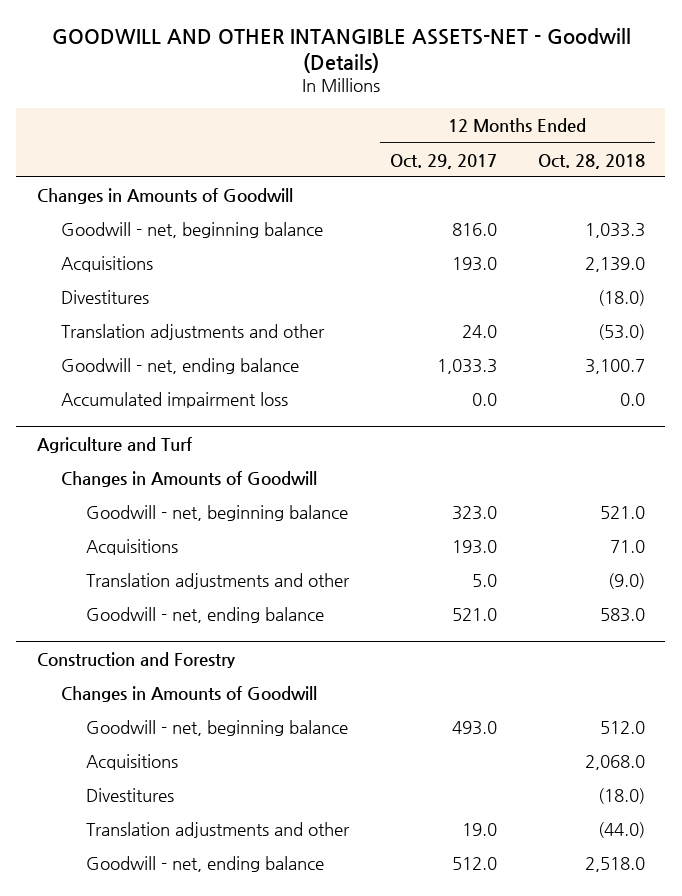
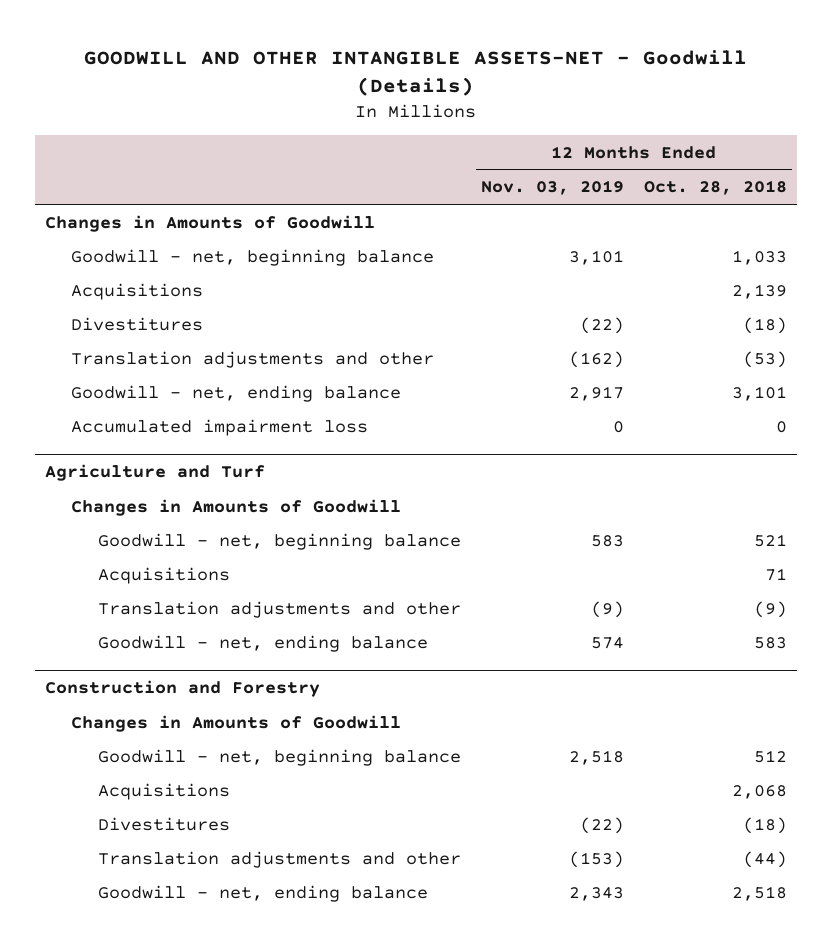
- | 12 Months Ended Oct. 29, 2017 | 12 Months Ended Oct. 28, 2018
+ | 12 Months Ended Nov. 03, 2019 | 12 Months Ended Oct. 28, 2018
- Goodwill - net, beginning balance | 816.0 | 1,033.3
- Acquisitions | 193.0 | 2,139.0
- Divestitures | | (18.0)
- Translation adjustments and other | 24.0 | (53.0)
- Goodwill - net, ending balance | 1,033.3 | 3,100.7
- Accumulated impairment loss | 0.0 | 0.0
+ Goodwill - net, beginning balance | 3,101 | 1,033
+ Acquisitions | | 2,139
+ Divestitures | (22) | (18)
+ Translation adjustments and other | (162) | (53)
+ Goodwill - net, ending balance | 2,917 | 3,101
+ Accumulated impairment loss | 0 | 0
@ Agriculture and Turf
- Goodwill - net, beginning balance | 323.0 | 521.0
- Acquisitions | 193.0 | 71.0
- Translation adjustments and other | 5.0 | (9.0)
- Goodwill - net, ending balance | 521.0 | 583.0
+ Goodwill - net, beginning balance | 583 | 521
+ Acquisitions | | 71
+ Translation adjustments and other | (9) | (9)
+ Goodwill - net, ending balance | 574 | 583
@ Construction and Forestry
- Goodwill - net, beginning balance | 493.0 | 512.0
- Acquisitions | | 2,068.0
- Divestitures | | (18.0)
- Translation adjustments and other | 19.0 | (44.0)
- Goodwill - net, ending balance | 512.0 | 2,518.0
+ Goodwill - net, beginning balance | 2,518 | 512
+ Acquisitions | | 2,068
+ Divestitures | (22) | (18)
+ Translation adjustments and other | (153) | (44)
+ Goodwill - net, ending balance | 2,343 | 2,518

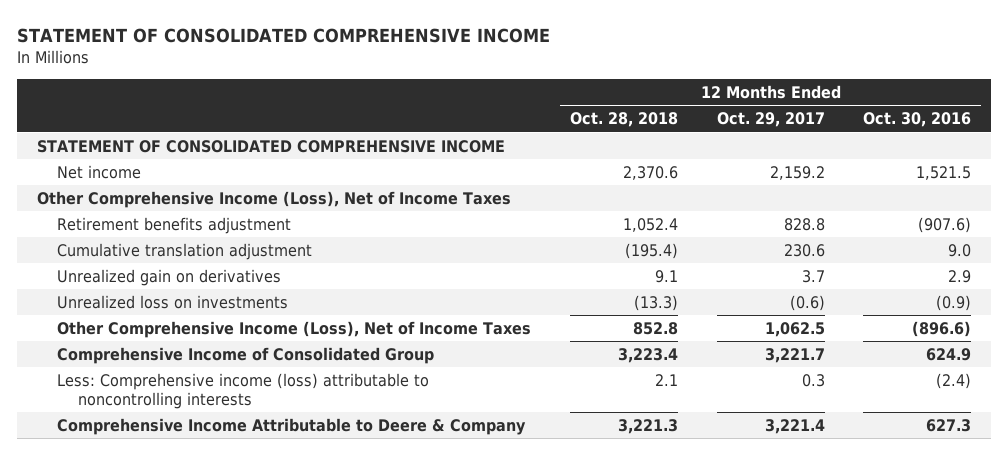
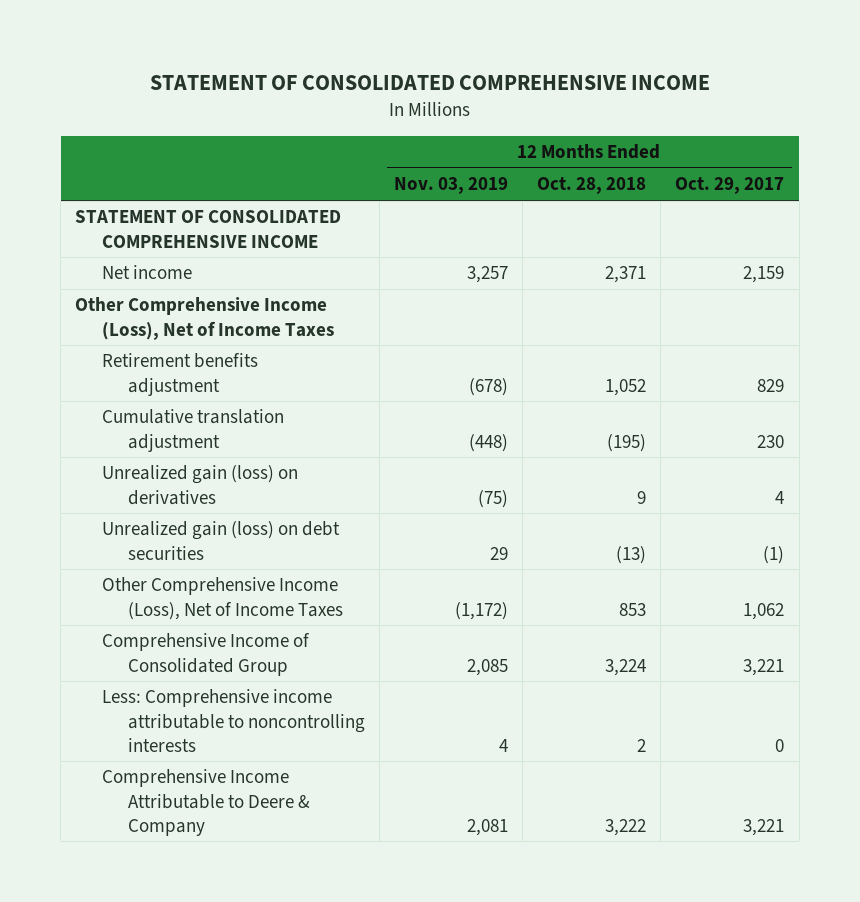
- | 12 Months Ended Oct. 28, 2018 | 12 Months Ended Oct. 29, 2017 | 12 Months Ended Oct. 30, 2016
+ | 12 Months Ended Nov. 03, 2019 | 12 Months Ended Oct. 28, 2018 | 12 Months Ended Oct. 29, 2017
- Net income | 2,370.6 | 2,159.2 | 1,521.5
+ Net income | 3,257 | 2,371 | 2,159
- Retirement benefits adjustment | 1,052.4 | 828.8 | (907.6)
- Cumulative translation adjustment | (195.4) | 230.6 | 9.0
- Unrealized gain on derivatives | 9.1 | 3.7 | 2.9
- Unrealized loss on investments | (13.3) | (0.6) | (0.9)
- Other Comprehensive Income (Loss), Net of Income Taxes | 852.8 | 1,062.5 | (896.6)
- Comprehensive Income of Consolidated Group | 3,223.4 | 3,221.7 | 624.9
- Less: Comprehensive income (loss) attributable to noncontrolling interests | 2.1 | 0.3 | (2.4)
- Comprehensive Income Attributable to Deere & Company | 3,221.3 | 3,221.4 | 627.3
+ Retirement benefits adjustment | (678) | 1,052 | 829
+ Cumulative translation adjustment | (448) | (195) | 230
+ Unrealized gain (loss) on derivatives | (75) | 9 | 4
+ Unrealized gain (loss) on debt securities | 29 | (13) | (1)
+ Other Comprehensive Income (Loss), Net of Income Taxes | (1,172) | 853 | 1,062
+ Comprehensive Income of Consolidated Group | 2,085 | 3,224 | 3,221
+ Less: Comprehensive income attributable to noncontrolling interests | 4 | 2 | 0
+ Comprehensive Income Attributable to Deere & Company | 2,081 | 3,222 | 3,221

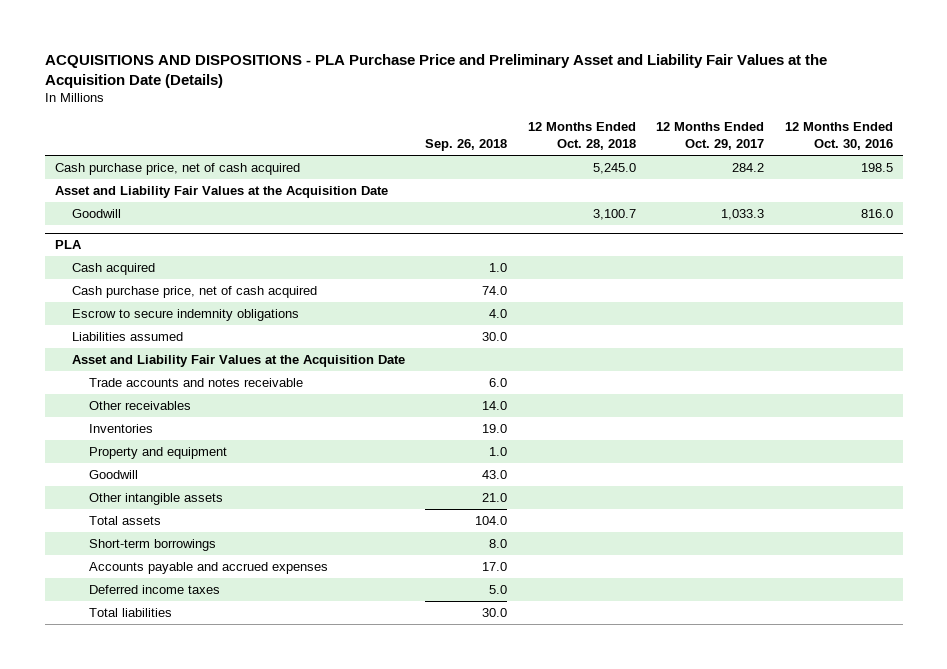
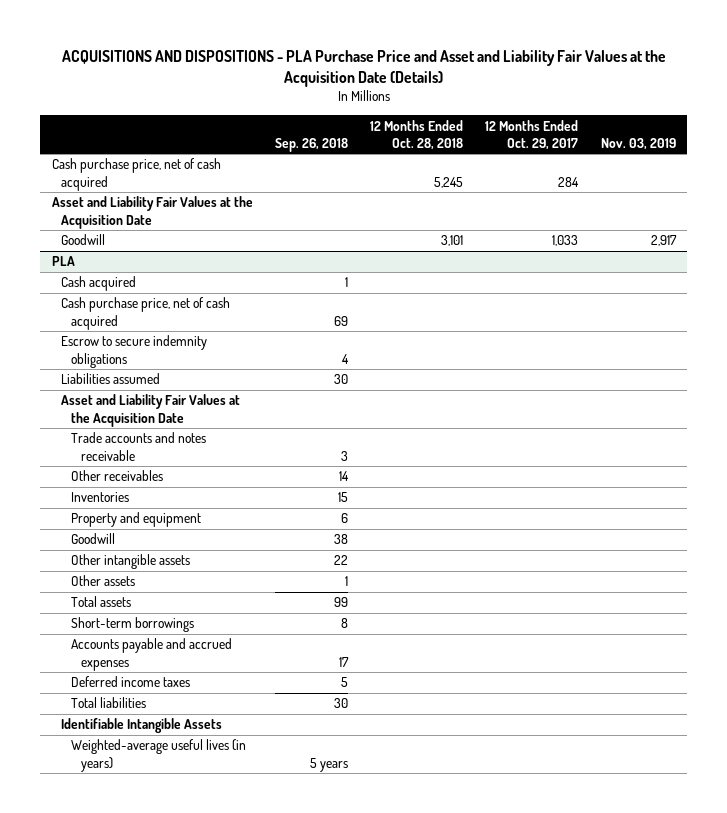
- ACQUISITIONS AND DISPOSITIONS - PLA Purchase Price and Preliminary Asset and Liability Fair Values at the Acquisition Date (Details)
+ ACQUISITIONS AND DISPOSITIONS - PLA Purchase Price and Asset and Liability Fair Values at the Acquisition Date (Details)
- | Sep. 26, 2018 | 12 Months Ended Oct. 28, 2018 | 12 Months Ended Oct. 29, 2017 | 12 Months Ended Oct. 30, 2016
+ | Sep. 26, 2018 | 12 Months Ended Oct. 28, 2018 | 12 Months Ended Oct. 29, 2017 | Nov. 03, 2019
- Cash purchase price, net of cash acquired | | 5,245.0 | 284.2 | 198.5
+ Cash purchase price, net of cash acquired | | 5,245 | 284 |
- Goodwill | | 3,100.7 | 1,033.3 | 816.0
+ Goodwill | | 3,101 | 1,033 | 2,917
@ PLA
- Cash acquired | 1.0 | | |
- Cash purchase price, net of cash acquired | 74.0 | | |
- Escrow to secure indemnity obligations | 4.0 | | |
- Liabilities assumed | 30.0 | | |
+ Cash acquired | 1 | | |
+ Cash purchase price, net of cash acquired | 69 | | |
+ Escrow to secure indemnity obligations | 4 | | |
+ Liabilities assumed | 30 | | |
- Trade accounts and notes receivable | 6.0 | | |
- Other receivables | 14.0 | | |
- Inventories | 19.0 | | |
- Property and equipment | 1.0 | | |
- Goodwill | 43.0 | | |
- Other intangible assets | 21.0 | | |
- Total assets | 104.0 | | |
- Short-term borrowings | 8.0 | | |
- Accounts payable and accrued expenses | 17.0 | | |
- Deferred income taxes | 5.0 | | |
- Total liabilities | 30.0 | | |
+ Trade accounts and notes receivable | 3 | | |
+ Other receivables | 14 | | |
+ Inventories | 15 | | |
+ Property and equipment | 6 | | |
+ Goodwill | 38 | | |
+ Other intangible assets | 22 | | |
+ Other assets | 1 | | |
+ Total assets | 99 | | |
+ Short-term borrowings | 8 | | |
+ Accounts payable and accrued expenses | 17 | | |
+ Deferred income taxes | 5 | | |
+ Total liabilities | 30 | | |
+ Identifiable Intangible Assets
+ Weighted-average useful lives (in years) | 5 years | | |

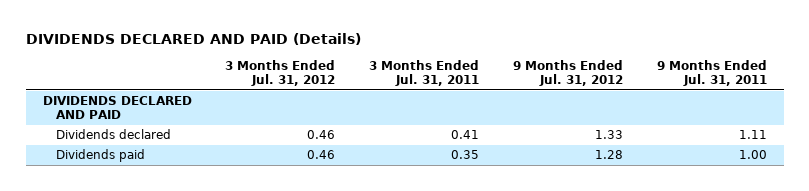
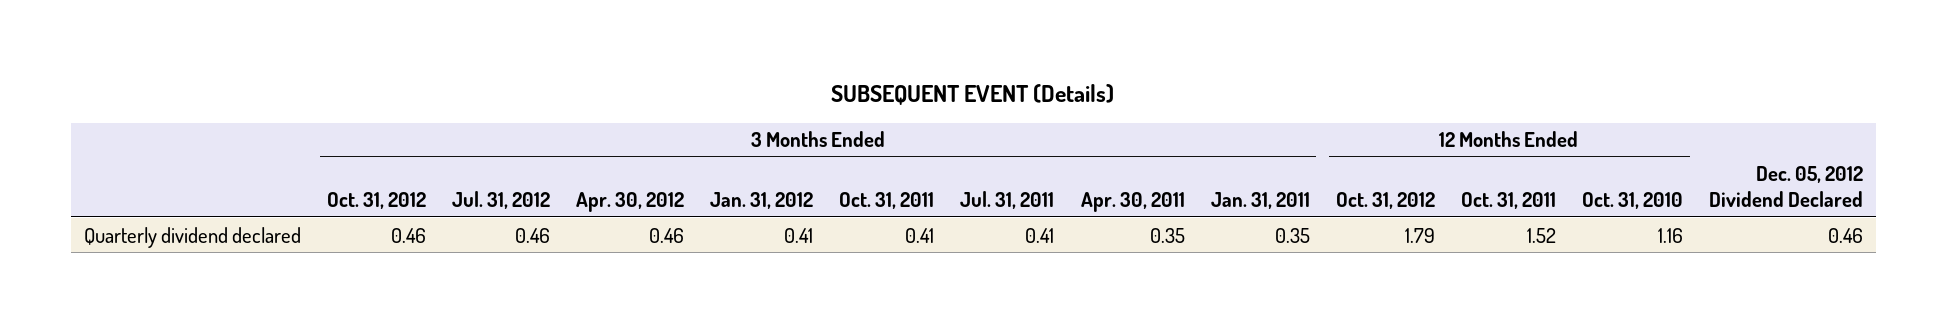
- DIVIDENDS DECLARED AND PAID (Details)
+ SUBSEQUENT EVENT (Details)
- | 3 Months Ended Jul. 31, 2012 | 3 Months Ended Jul. 31, 2011 | 9 Months Ended Jul. 31, 2012 | 9 Months Ended Jul. 31, 2011
+ | 3 Months Ended Oct. 31, 2012 | 3 Months Ended Jul. 31, 2012 | 3 Months Ended Apr. 30, 2012 | 3 Months Ended Jan. 31, 2012 | 3 Months Ended Oct. 31, 2011 | 3 Months Ended Jul. 31, 2011 | 3 Months Ended Apr. 30, 2011 | 3 Months Ended Jan. 31, 2011 | 12 Months Ended Oct. 31, 2012 | 12 Months Ended Oct. 31, 2011 | 12 Months Ended Oct. 31, 2010 | Dec. 05, 2012 Dividend Declared
- DIVIDENDS DECLARED AND PAID
- Dividends declared | 0.46 | 0.41 | 1.33 | 1.11
- Dividends paid | 0.46 | 0.35 | 1.28 | 1.00
+ Quarterly dividend declared | 0.46 | 0.46 | 0.46 | 0.41 | 0.41 | 0.41 | 0.35 | 0.35 | 1.79 | 1.52 | 1.16 | 0.46

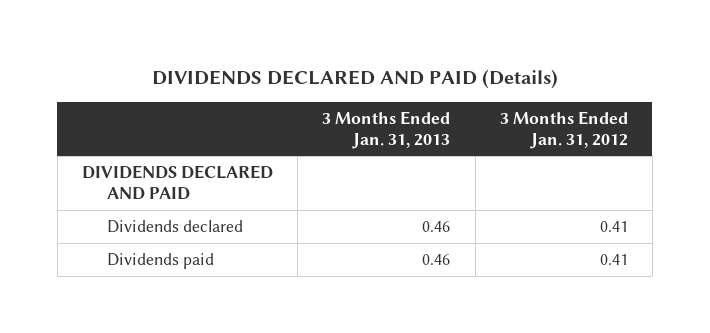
- SUBSEQUENT EVENT (Details)
+ DIVIDENDS DECLARED AND PAID (Details)
- | 3 Months Ended Oct. 31, 2012 | 3 Months Ended Jul. 31, 2012 | 3 Months Ended Apr. 30, 2012 | 3 Months Ended Jan. 31, 2012 | 3 Months Ended Oct. 31, 2011 | 3 Months Ended Jul. 31, 2011 | 3 Months Ended Apr. 30, 2011 | 3 Months Ended Jan. 31, 2011 | 12 Months Ended Oct. 31, 2012 | 12 Months Ended Oct. 31, 2011 | 12 Months Ended Oct. 31, 2010 | Dec. 05, 2012 Dividend Declared
+ | 3 Months Ended Jan. 31, 2013 | 3 Months Ended Jan. 31, 2012
- Quarterly dividend declared | 0.46 | 0.46 | 0.46 | 0.41 | 0.41 | 0.41 | 0.35 | 0.35 | 1.79 | 1.52 | 1.16 | 0.46
+ DIVIDENDS DECLARED AND PAID
+ Dividends declared | 0.46 | 0.41
+ Dividends paid | 0.46 | 0.41

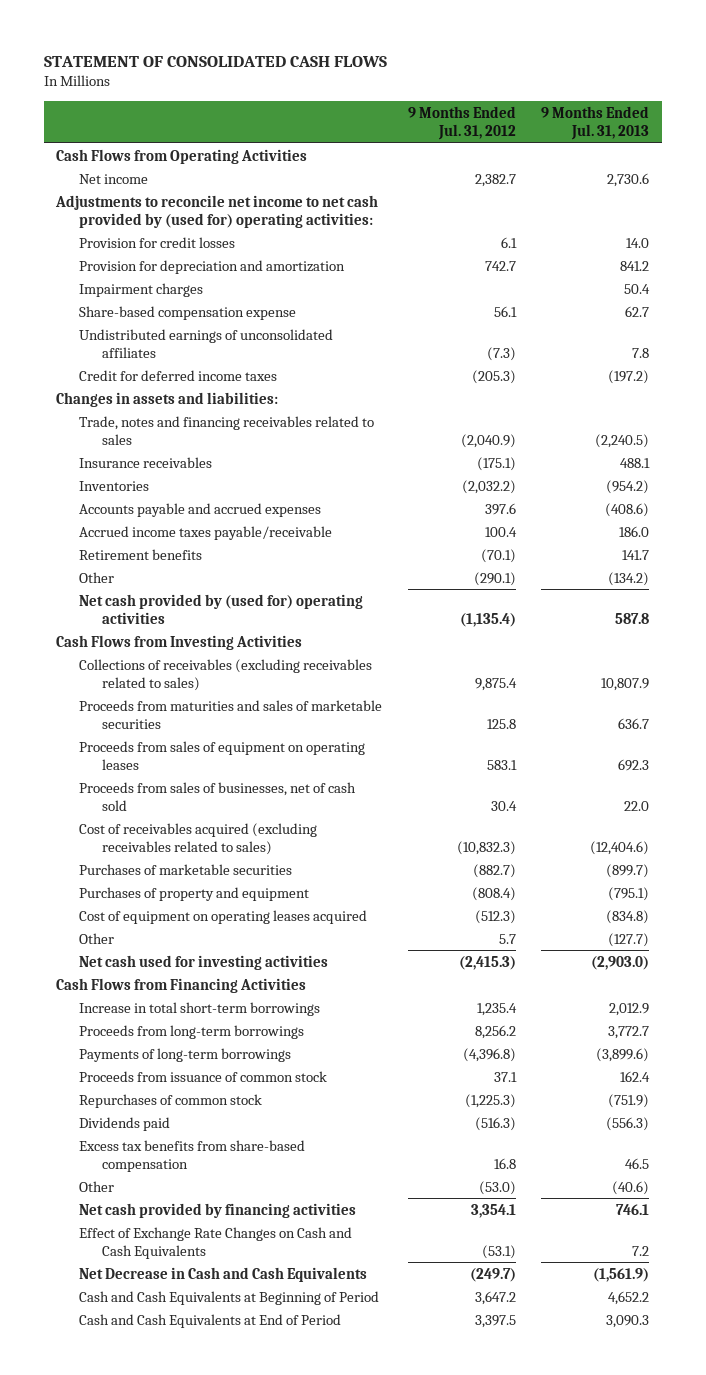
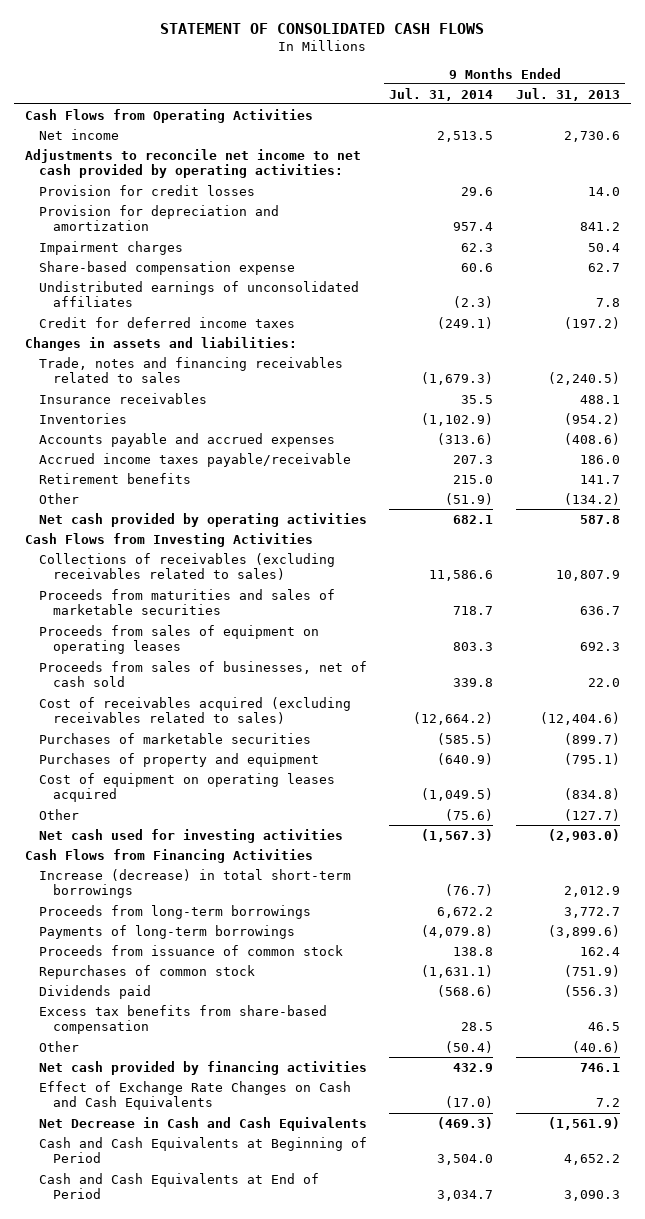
- | 9 Months Ended Jul. 31, 2012 | 9 Months Ended Jul. 31, 2013
+ | 9 Months Ended Jul. 31, 2014 | 9 Months Ended Jul. 31, 2013
- Adjustments to reconcile net income to net cash provided by (used for) operating activities:
+ Adjustments to reconcile net income to net cash provided by operating activities:
- Net cash provided by (used for) operating activities | (1,135.4) | 587.8
+ Net cash provided by operating activities | 682.1 | 587.8
- Increase in total short-term borrowings | 1,235.4 | 2,012.9
+ Increase (decrease) in total short-term borrowings | (76.7) | 2,012.9

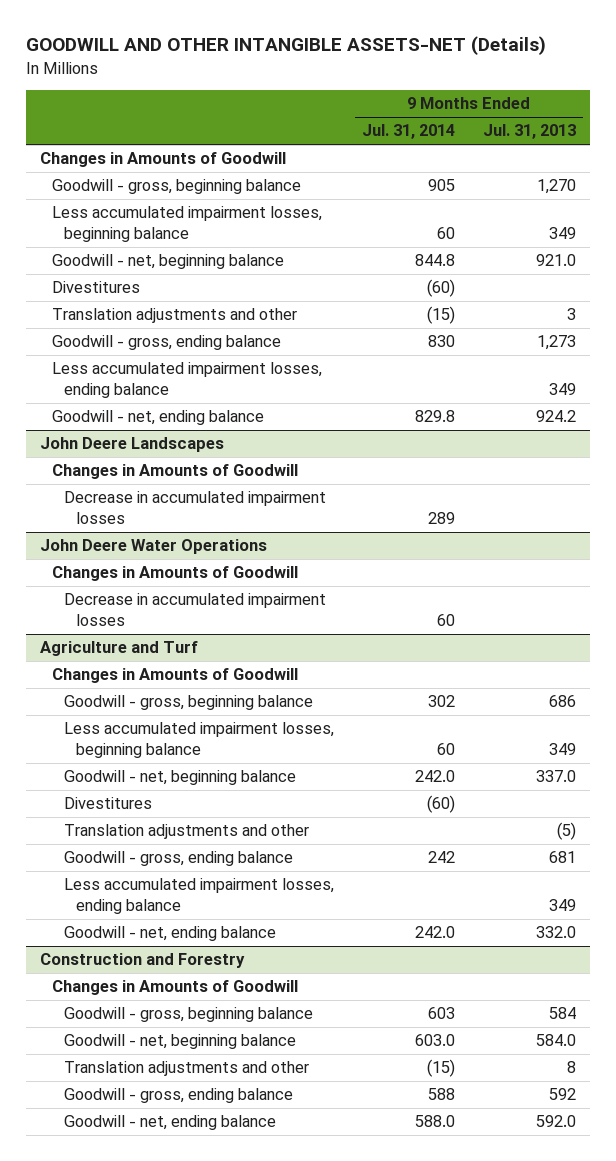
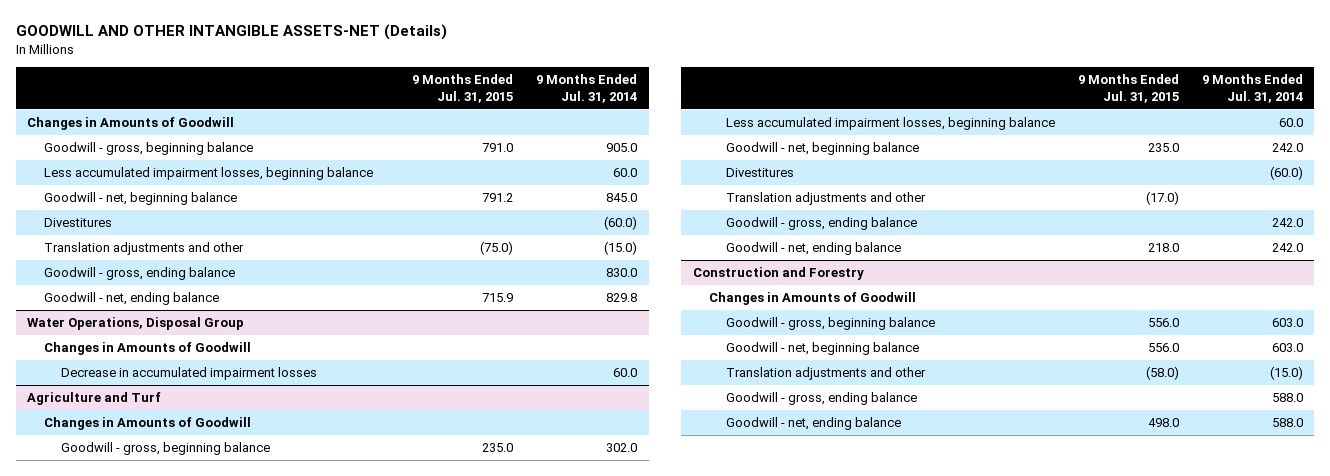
- | 9 Months Ended Jul. 31, 2014 | 9 Months Ended Jul. 31, 2013
+ | 9 Months Ended Jul. 31, 2015 | 9 Months Ended Jul. 31, 2014
- Goodwill - gross, beginning balance | 905 | 1,270
- Less accumulated impairment losses, beginning balance | 60 | 349
- Goodwill - net, beginning balance | 844.8 | 921.0
- Divestitures | (60) |
- Translation adjustments and other | (15) | 3
- Goodwill - gross, ending balance | 830 | 1,273
- Less accumulated impairment losses, ending balance | | 349
+ Goodwill - gross, beginning balance | 791.0 | 905.0
+ Less accumulated impairment losses, beginning balance | | 60.0
+ Goodwill - net, beginning balance | 791.2 | 845.0
+ Divestitures | | (60.0)
+ Translation adjustments and other | (75.0) | (15.0)
+ Goodwill - gross, ending balance | | 830.0
- John Deere Landscapes
- Changes in Amounts of Goodwill
- Decrease in accumulated impairment losses | 289 |
- John Deere Water Operations
+ Water Operations, Disposal Group
- Decrease in accumulated impairment losses | 60 |
+ Decrease in accumulated impairment losses | | 60.0
@ Agriculture and Turf
- Goodwill - gross, beginning balance | 302 | 686
- Less accumulated impairment losses, beginning balance | 60 | 349
+ Goodwill - gross, beginning balance | 235.0 | 302.0
+ Less accumulated impairment losses, beginning balance | | 60.0
- Divestitures | (60) |
+ Divestitures | | (60.0)
- Goodwill - gross, ending balance | 242 | 681
- Less accumulated impairment losses, ending balance | | 349
+ Goodwill - gross, ending balance | | 242.0
@ Construction and Forestry
- Goodwill - gross, beginning balance | 603 | 584
+ Goodwill - gross, beginning balance | 556.0 | 603.0
- Translation adjustments and other | (15) | 8
- Goodwill - gross, ending balance | 588 | 592
+ Translation adjustments and other | (58.0) | (15.0)
+ Goodwill - gross, ending balance | | 588.0

